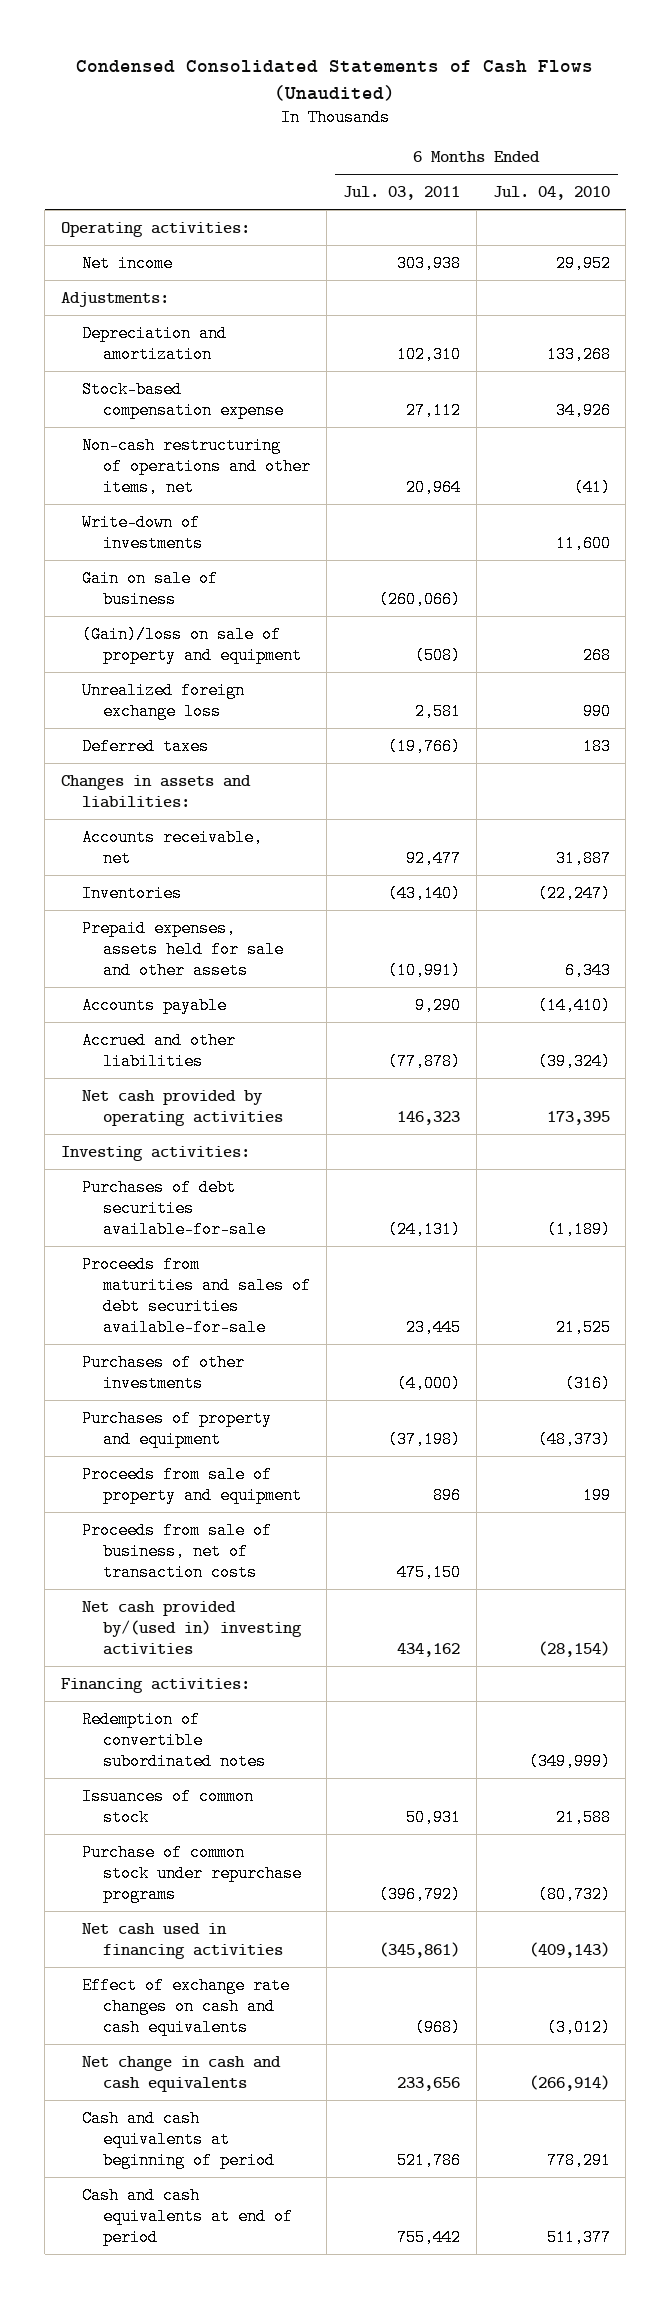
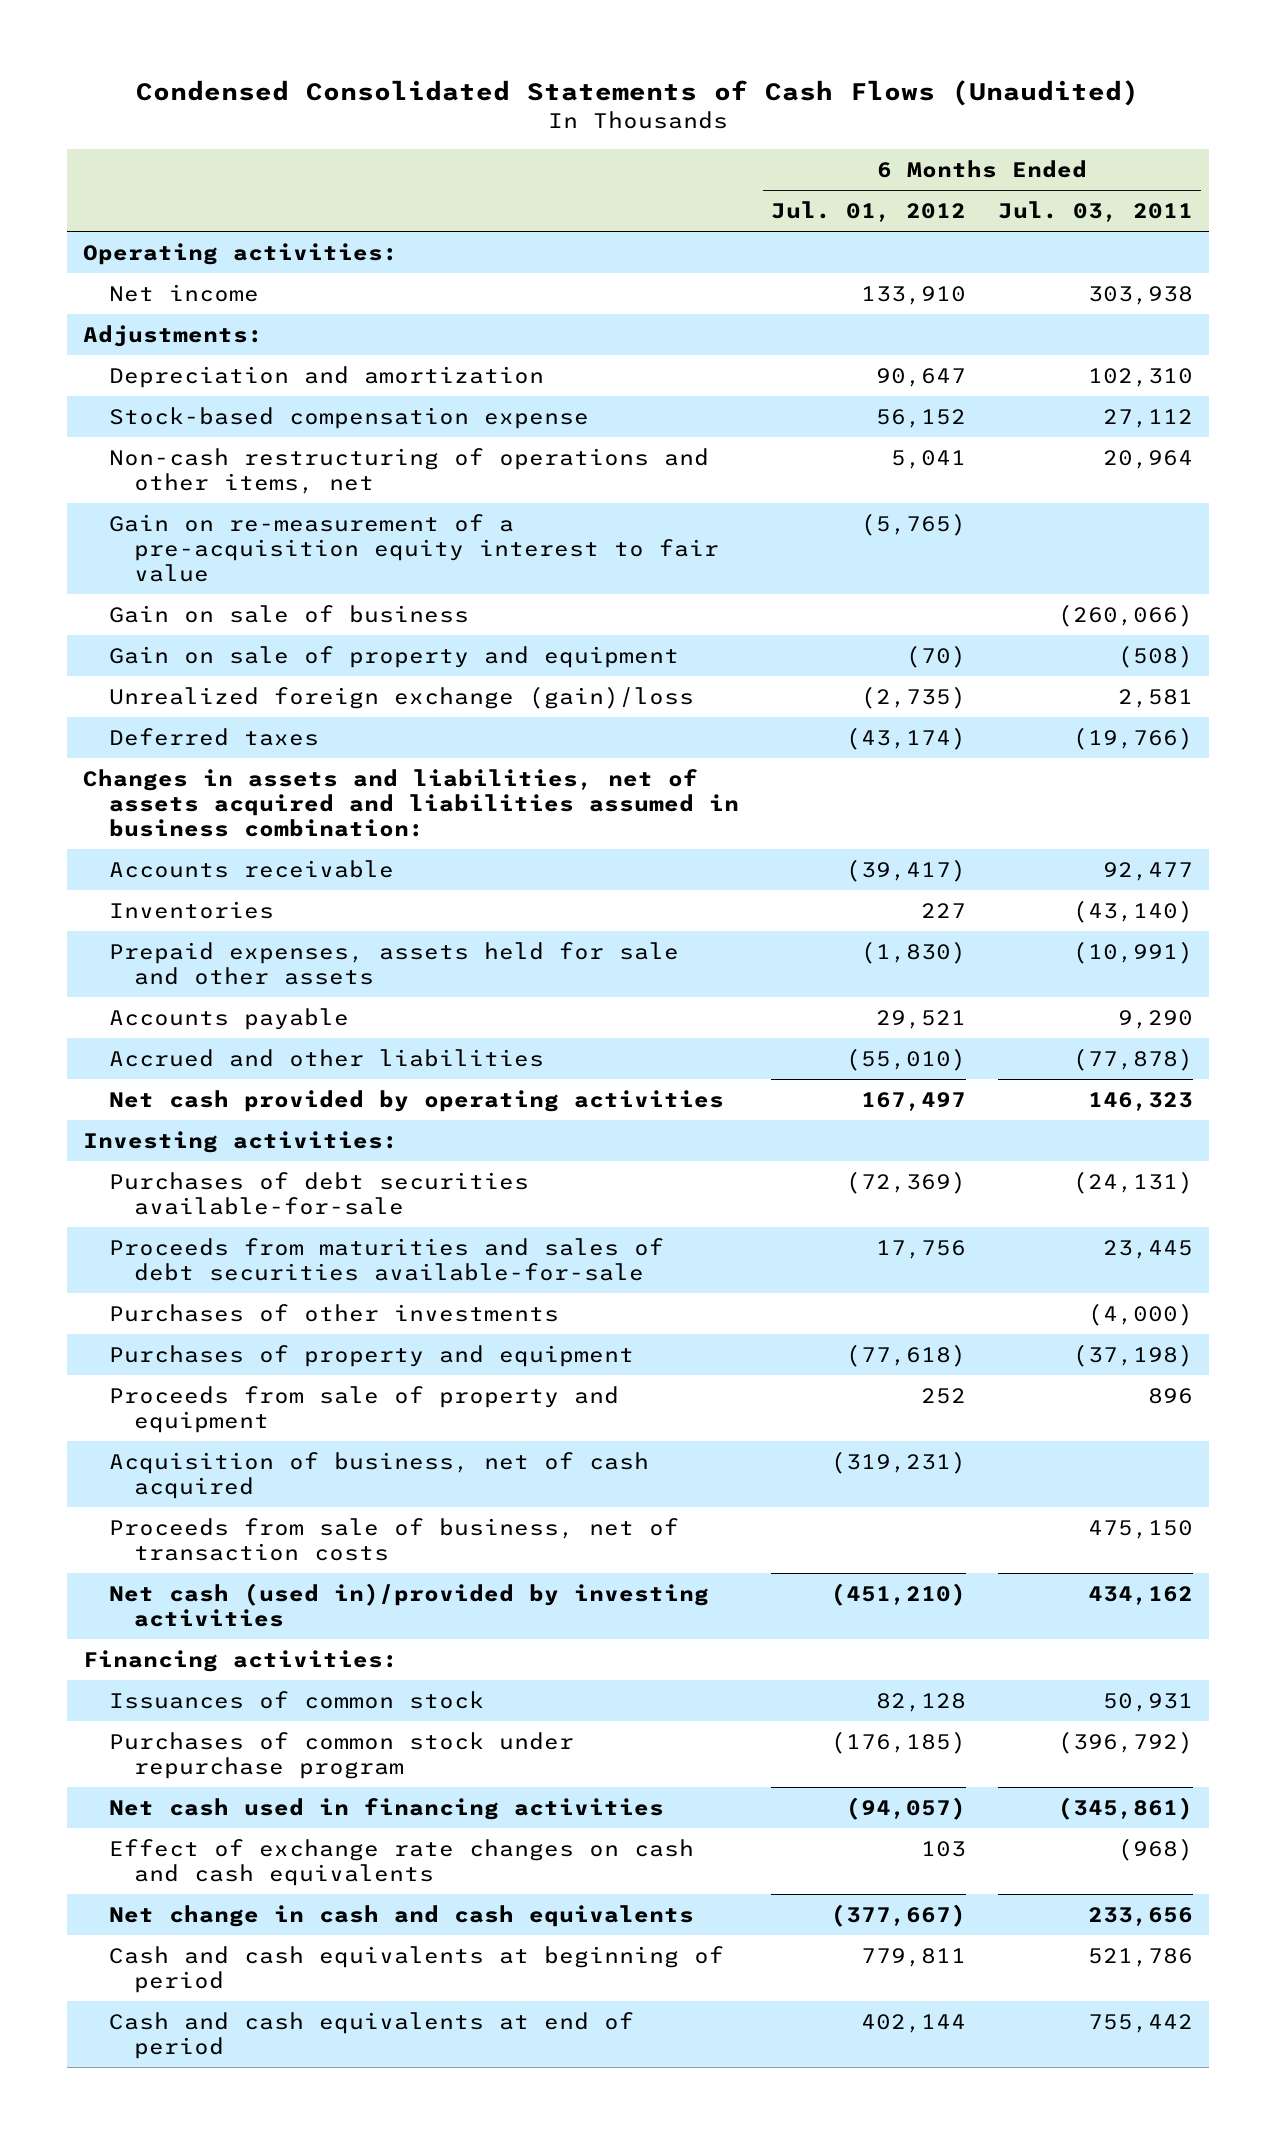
- | 6 Months Ended Jul. 03, 2011 | 6 Months Ended Jul. 04, 2010
+ | 6 Months Ended Jul. 01, 2012 | 6 Months Ended Jul. 03, 2011
- Write-down of investments | | 11,600
+ Gain on re-measurement of a pre-acquisition equity interest to fair value | (5,765) |
- (Gain)/loss on sale of property and equipment | (508) | 268
- Unrealized foreign exchange loss | 2,581 | 990
+ Gain on sale of property and equipment | (70) | (508)
+ Unrealized foreign exchange (gain)/loss | (2,735) | 2,581
- Changes in assets and liabilities:
- Accounts receivable, net | 92,477 | 31,887
+ Changes in assets and liabilities, net of assets acquired and liabilities assumed in business combination:
+ Accounts receivable | (39,417) | 92,477
+ Acquisition of business, net of cash acquired | (319,231) |
- Net cash provided by/(used in) investing activities | 434,162 | (28,154)
+ Net cash (used in)/provided by investing activities | (451,210) | 434,162
- Redemption of convertible subordinated notes | | (349,999)
- Purchase of common stock under repurchase programs | (396,792) | (80,732)
+ Purchases of common stock under repurchase program | (176,185) | (396,792)

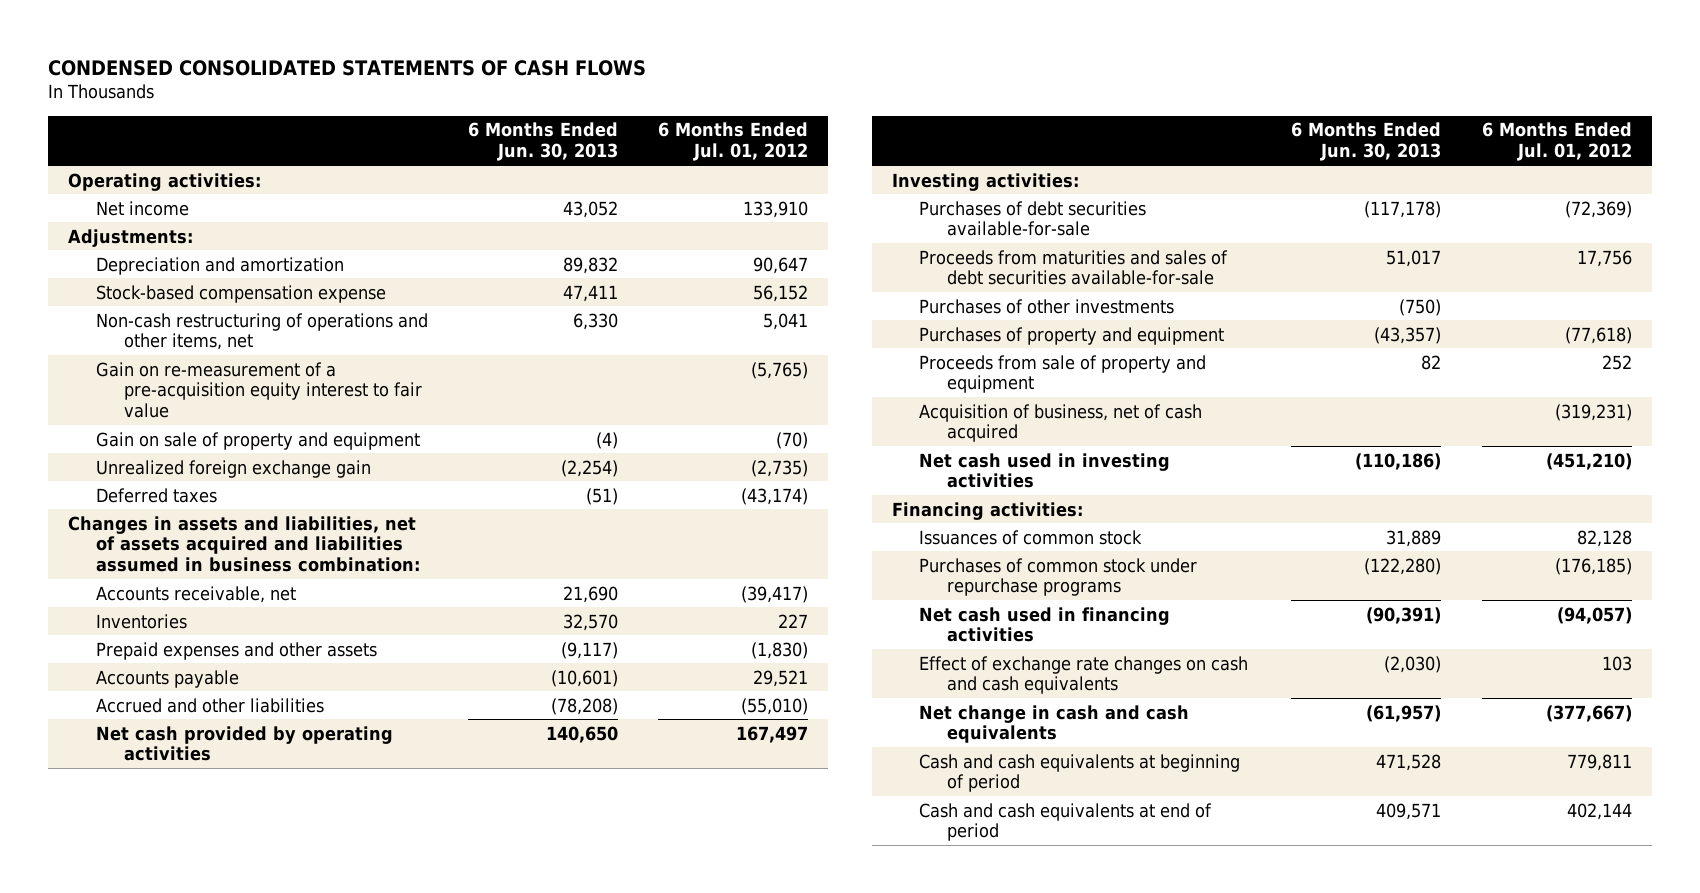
- Condensed Consolidated Statements of Cash Flows (Unaudited)
+ CONDENSED CONSOLIDATED STATEMENTS OF CASH FLOWS
- | 6 Months Ended Jul. 01, 2012 | 6 Months Ended Jul. 03, 2011
+ | 6 Months Ended Jun. 30, 2013 | 6 Months Ended Jul. 01, 2012
- Gain on sale of business | | (260,066)
- Unrealized foreign exchange (gain)/loss | (2,735) | 2,581
+ Unrealized foreign exchange gain | (2,254) | (2,735)
- Accounts receivable | (39,417) | 92,477
+ Accounts receivable, net | 21,690 | (39,417)
- Prepaid expenses, assets held for sale and other assets | (1,830) | (10,991)
+ Prepaid expenses and other assets | (9,117) | (1,830)
- Proceeds from sale of business, net of transaction costs | | 475,150
- Net cash (used in)/provided by investing activities | (451,210) | 434,162
+ Net cash used in investing activities | (110,186) | (451,210)
- Purchases of common stock under repurchase program | (176,185) | (396,792)
+ Purchases of common stock under repurchase programs | (122,280) | (176,185)

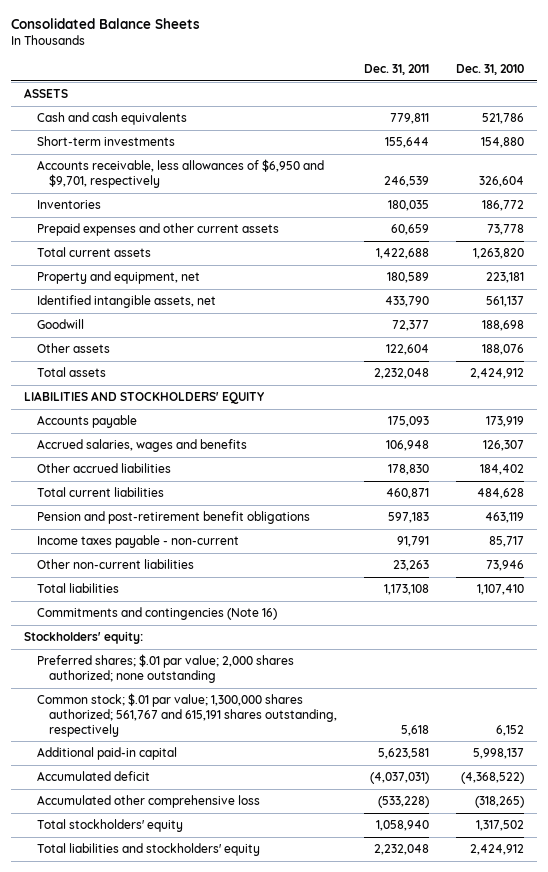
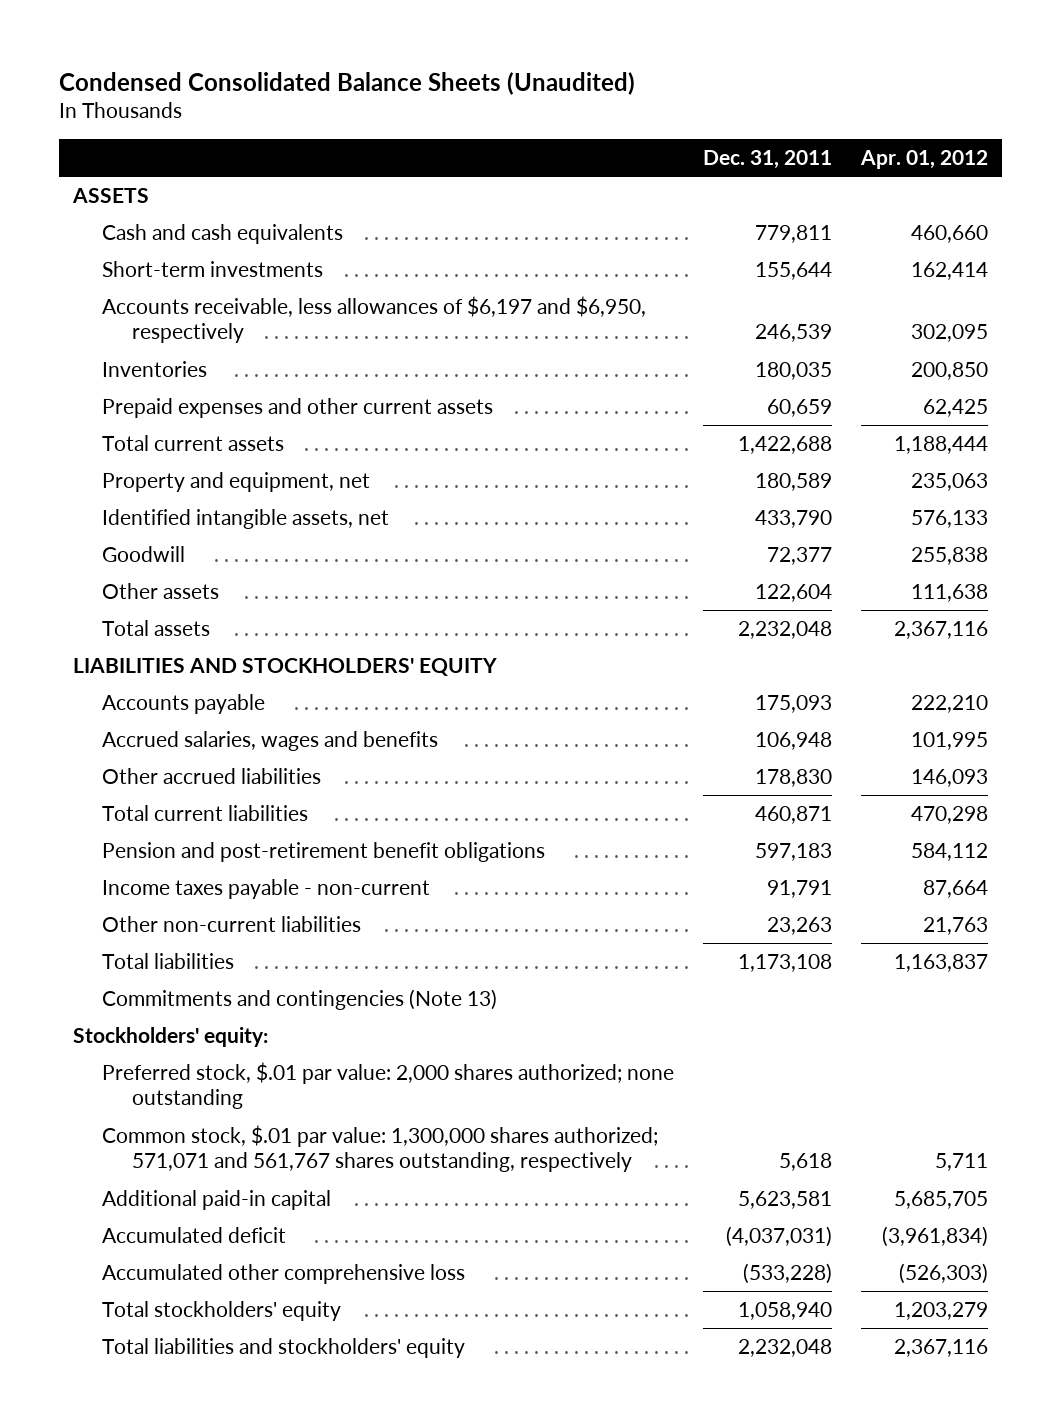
- Consolidated Balance Sheets
+ Condensed Consolidated Balance Sheets (Unaudited)
- | Dec. 31, 2011 | Dec. 31, 2010
+ | Dec. 31, 2011 | Apr. 01, 2012
- Accounts receivable, less allowances of $6,950 and $9,701, respectively | 246,539 | 326,604
+ Accounts receivable, less allowances of $6,197 and $6,950, respectively | 246,539 | 302,095
- Commitments and contingencies (Note 16)
+ Commitments and contingencies (Note 13)
- Preferred shares; $.01 par value; 2,000 shares authorized; none outstanding
- Common stock; $.01 par value; 1,300,000 shares authorized; 561,767 and 615,191 shares outstanding, respectively | 5,618 | 6,152
+ Preferred stock, $.01 par value: 2,000 shares authorized; none outstanding
+ Common stock, $.01 par value: 1,300,000 shares authorized; 571,071 and 561,767 shares outstanding, respectively | 5,618 | 5,711

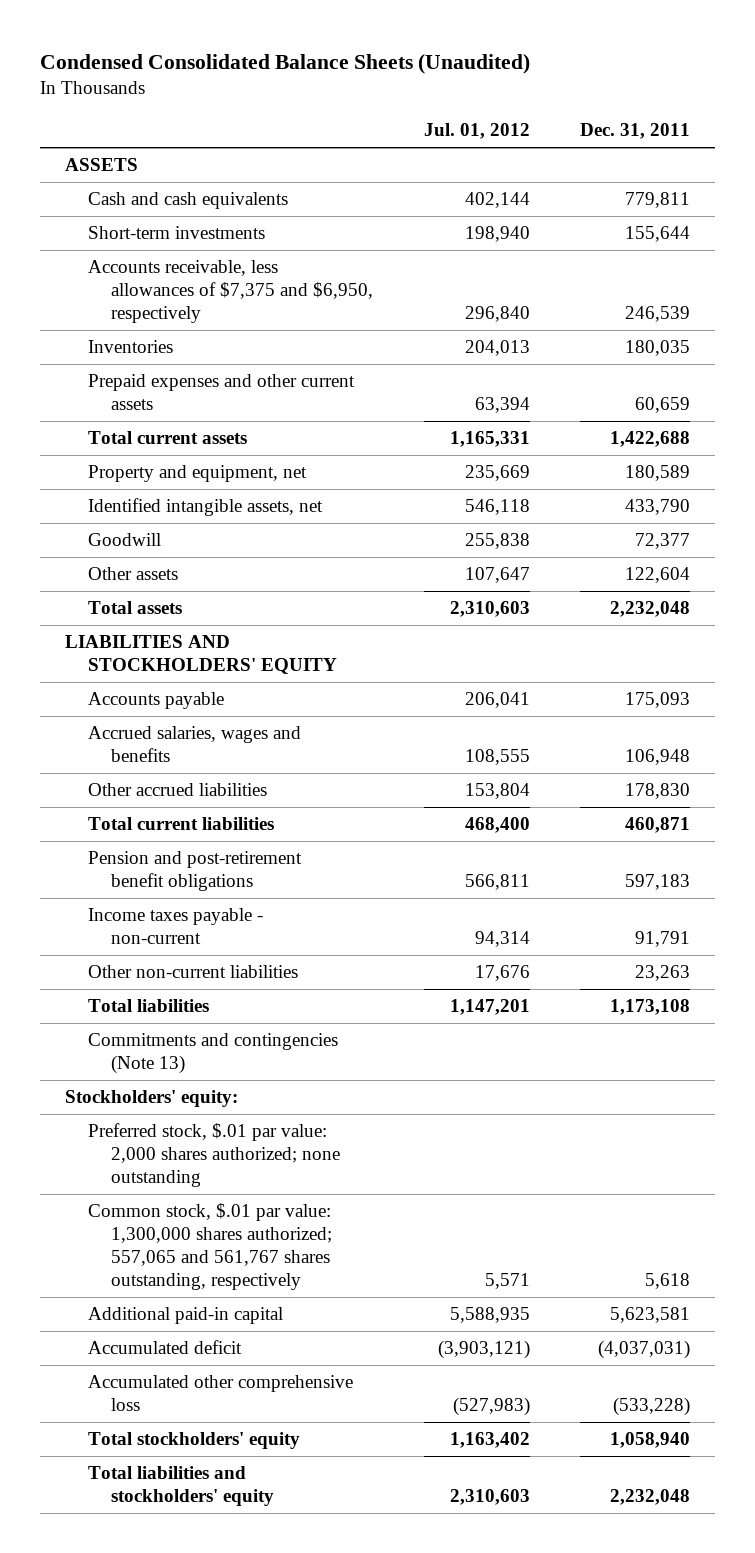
- | Dec. 31, 2011 | Apr. 01, 2012
+ | Jul. 01, 2012 | Dec. 31, 2011
- Accounts receivable, less allowances of $6,197 and $6,950, respectively | 246,539 | 302,095
+ Accounts receivable, less allowances of $7,375 and $6,950, respectively | 296,840 | 246,539
- Common stock, $.01 par value: 1,300,000 shares authorized; 571,071 and 561,767 shares outstanding, respectively | 5,618 | 5,711
+ Common stock, $.01 par value: 1,300,000 shares authorized; 557,065 and 561,767 shares outstanding, respectively | 5,571 | 5,618

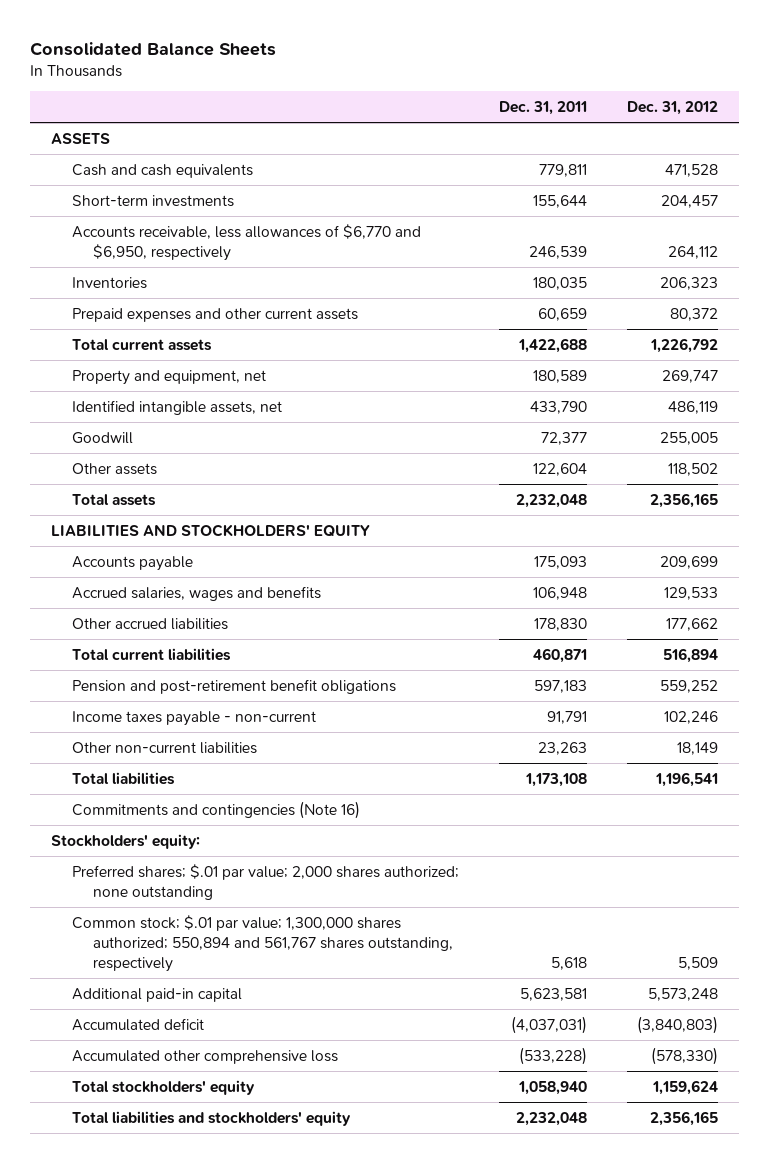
- Condensed Consolidated Balance Sheets (Unaudited)
+ Consolidated Balance Sheets
- | Jul. 01, 2012 | Dec. 31, 2011
+ | Dec. 31, 2011 | Dec. 31, 2012
- Accounts receivable, less allowances of $7,375 and $6,950, respectively | 296,840 | 246,539
+ Accounts receivable, less allowances of $6,770 and $6,950, respectively | 246,539 | 264,112
- Commitments and contingencies (Note 13)
+ Commitments and contingencies (Note 16)
- Preferred stock, $.01 par value: 2,000 shares authorized; none outstanding
- Common stock, $.01 par value: 1,300,000 shares authorized; 557,065 and 561,767 shares outstanding, respectively | 5,571 | 5,618
+ Preferred shares; $.01 par value; 2,000 shares authorized; none outstanding
+ Common stock; $.01 par value; 1,300,000 shares authorized; 550,894 and 561,767 shares outstanding, respectively | 5,618 | 5,509

